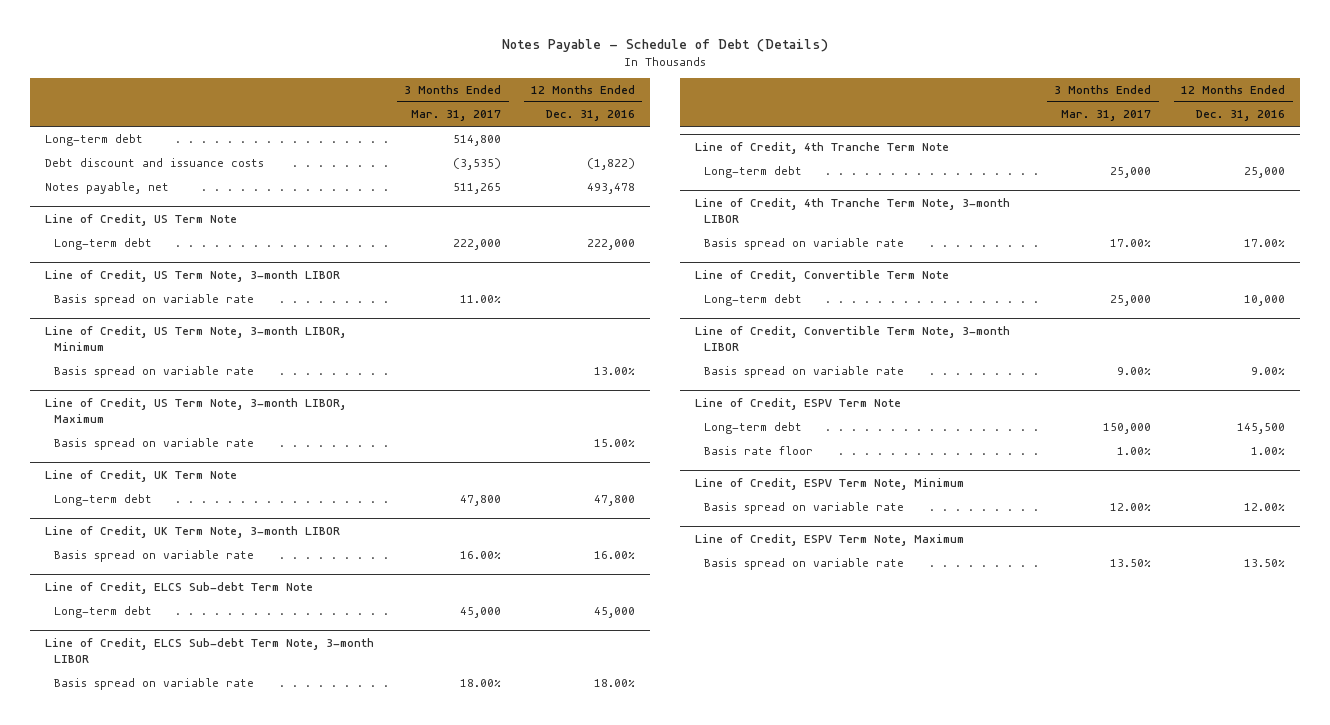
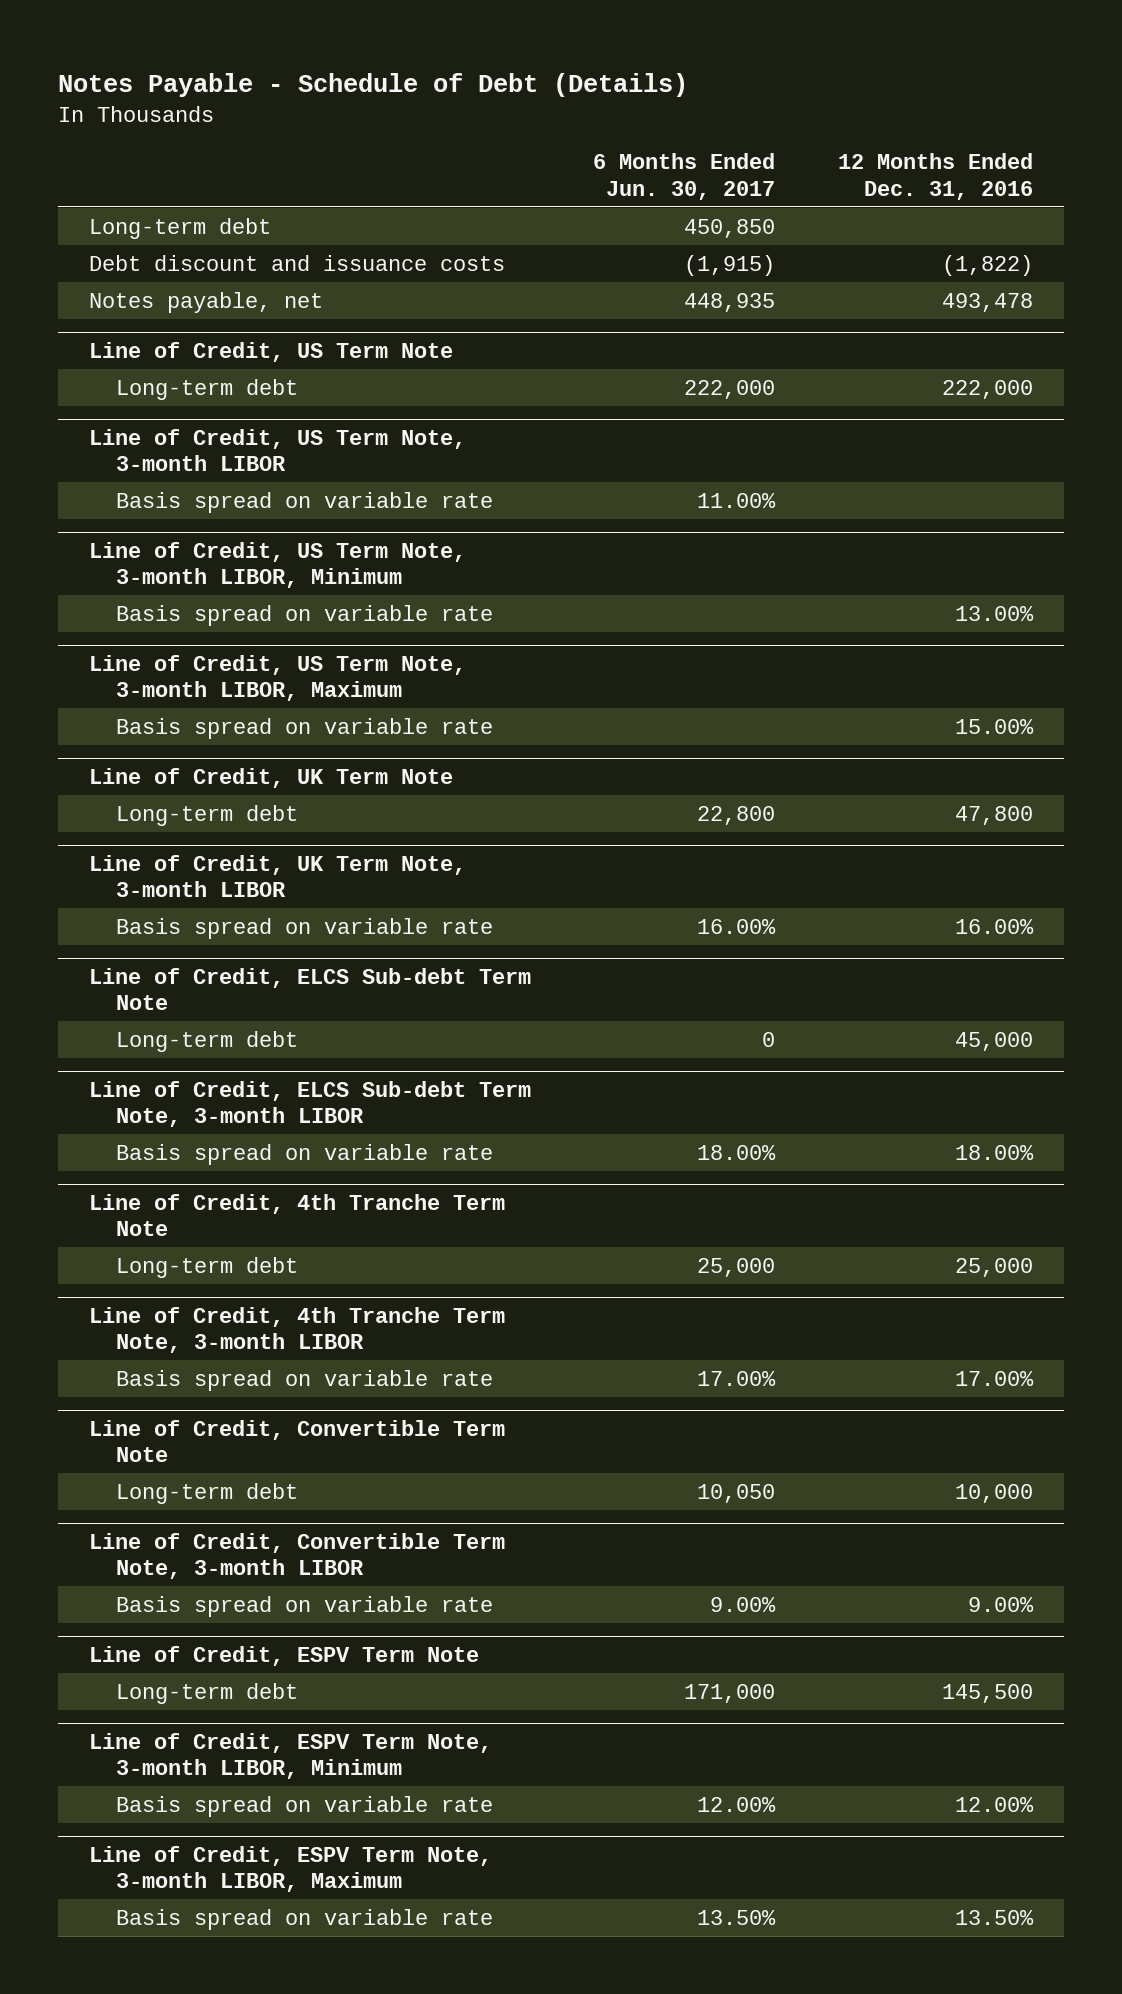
- | 3 Months Ended Mar. 31, 2017 | 12 Months Ended Dec. 31, 2016
+ | 6 Months Ended Jun. 30, 2017 | 12 Months Ended Dec. 31, 2016
@ Line of Credit, ESPV Term Note
- Basis rate floor | 1.00% | 1.00%
- Line of Credit, ESPV Term Note, Minimum
+ Line of Credit, ESPV Term Note, 3-month LIBOR, Minimum
- Line of Credit, ESPV Term Note, Maximum
+ Line of Credit, ESPV Term Note, 3-month LIBOR, Maximum

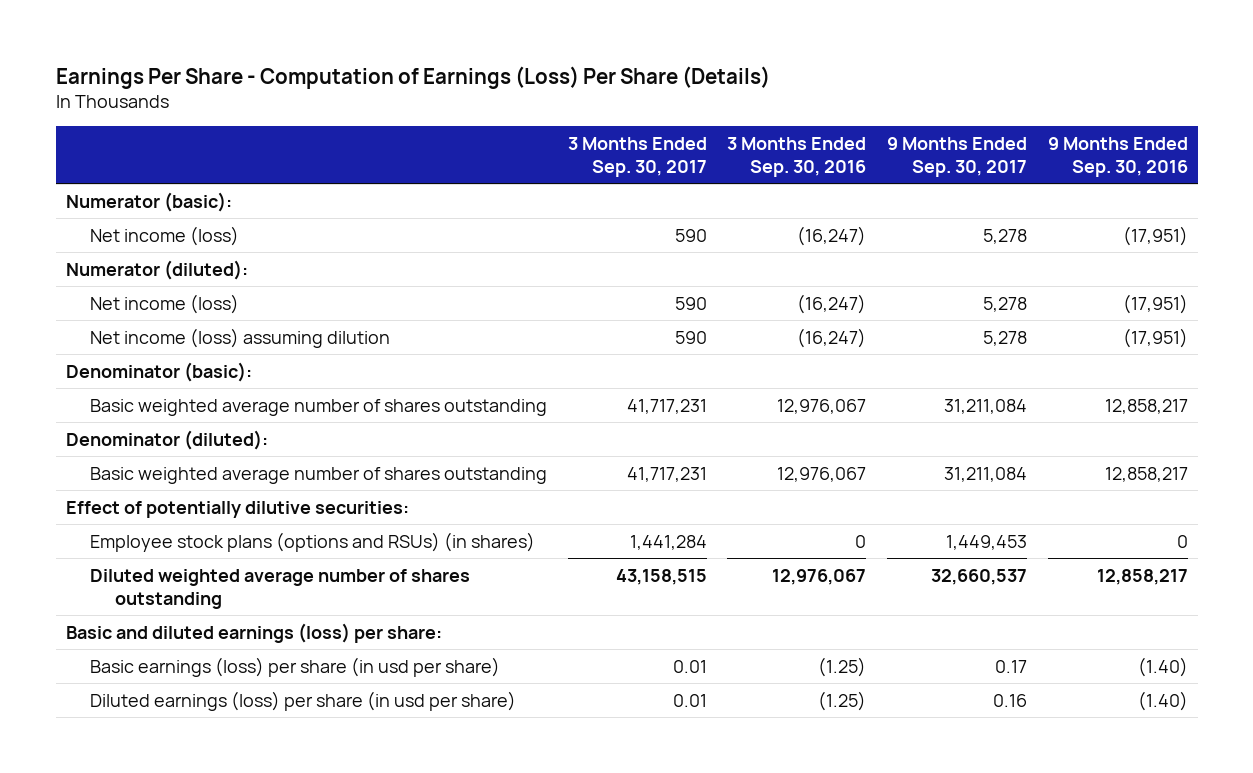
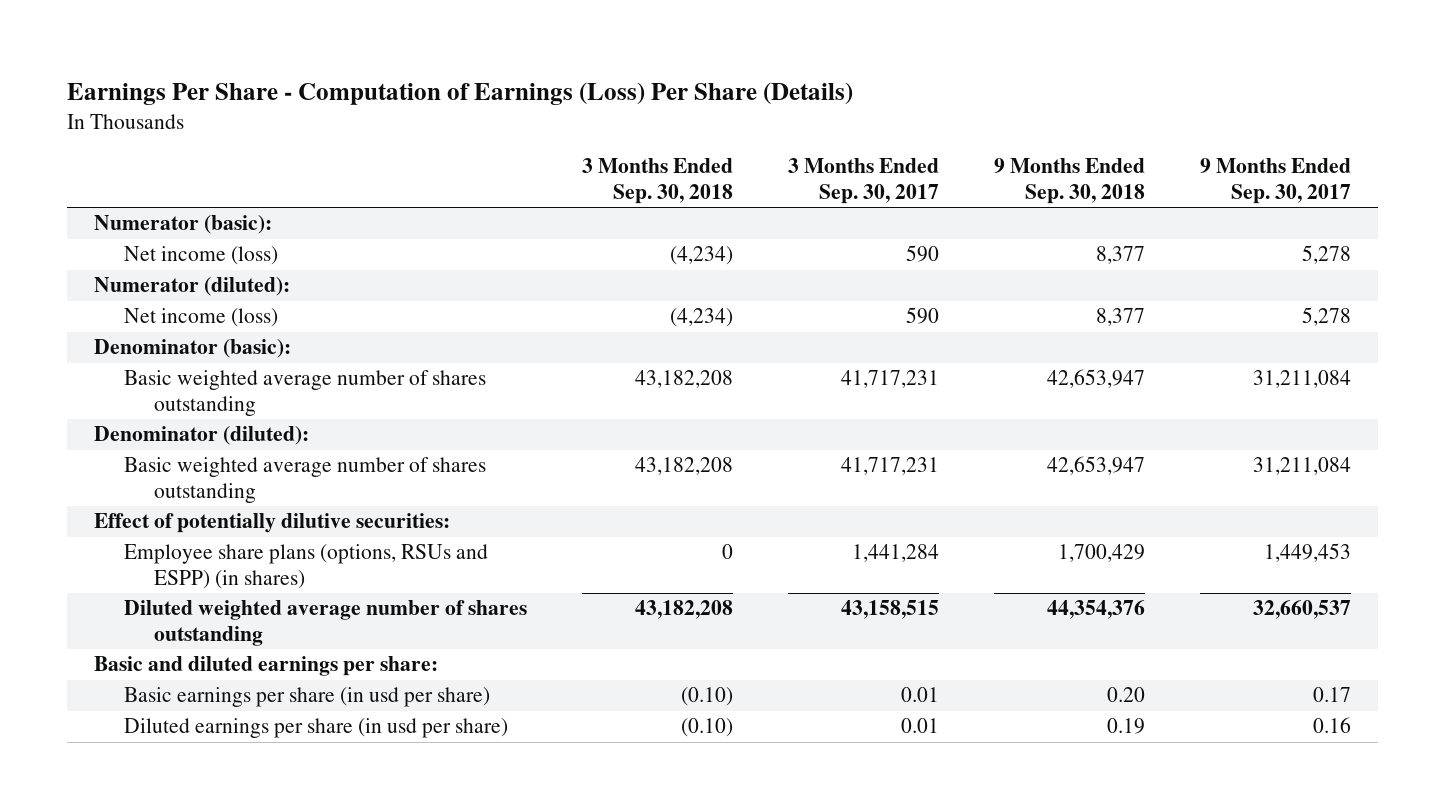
- | 3 Months Ended Sep. 30, 2017 | 3 Months Ended Sep. 30, 2016 | 9 Months Ended Sep. 30, 2017 | 9 Months Ended Sep. 30, 2016
+ | 3 Months Ended Sep. 30, 2018 | 3 Months Ended Sep. 30, 2017 | 9 Months Ended Sep. 30, 2018 | 9 Months Ended Sep. 30, 2017
- Net income (loss) assuming dilution | 590 | (16,247) | 5,278 | (17,951)
- Employee stock plans (options and RSUs) (in shares) | 1,441,284 | 0 | 1,449,453 | 0
+ Employee share plans (options, RSUs and ESPP) (in shares) | 0 | 1,441,284 | 1,700,429 | 1,449,453
- Basic and diluted earnings (loss) per share:
- Basic earnings (loss) per share (in usd per share) | 0.01 | (1.25) | 0.17 | (1.40)
- Diluted earnings (loss) per share (in usd per share) | 0.01 | (1.25) | 0.16 | (1.40)
+ Basic and diluted earnings per share:
+ Basic earnings per share (in usd per share) | (0.10) | 0.01 | 0.20 | 0.17
+ Diluted earnings per share (in usd per share) | (0.10) | 0.01 | 0.19 | 0.16

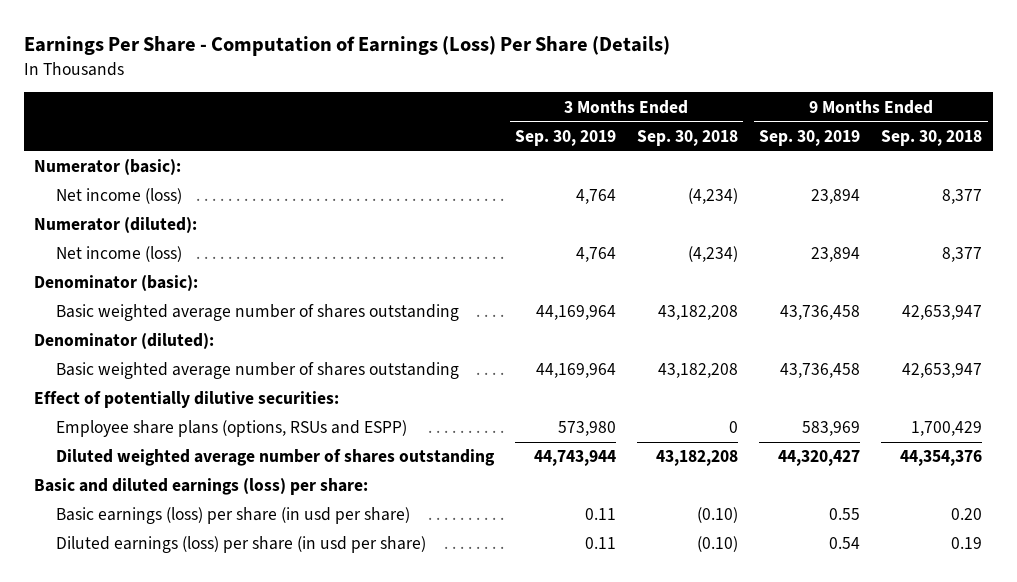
- | 3 Months Ended Sep. 30, 2018 | 3 Months Ended Sep. 30, 2017 | 9 Months Ended Sep. 30, 2018 | 9 Months Ended Sep. 30, 2017
+ | 3 Months Ended Sep. 30, 2019 | 3 Months Ended Sep. 30, 2018 | 9 Months Ended Sep. 30, 2019 | 9 Months Ended Sep. 30, 2018
- Employee share plans (options, RSUs and ESPP) (in shares) | 0 | 1,441,284 | 1,700,429 | 1,449,453
+ Employee share plans (options, RSUs and ESPP) | 573,980 | 0 | 583,969 | 1,700,429
- Basic and diluted earnings per share:
- Basic earnings per share (in usd per share) | (0.10) | 0.01 | 0.20 | 0.17
- Diluted earnings per share (in usd per share) | (0.10) | 0.01 | 0.19 | 0.16
+ Basic and diluted earnings (loss) per share:
+ Basic earnings (loss) per share (in usd per share) | 0.11 | (0.10) | 0.55 | 0.20
+ Diluted earnings (loss) per share (in usd per share) | 0.11 | (0.10) | 0.54 | 0.19

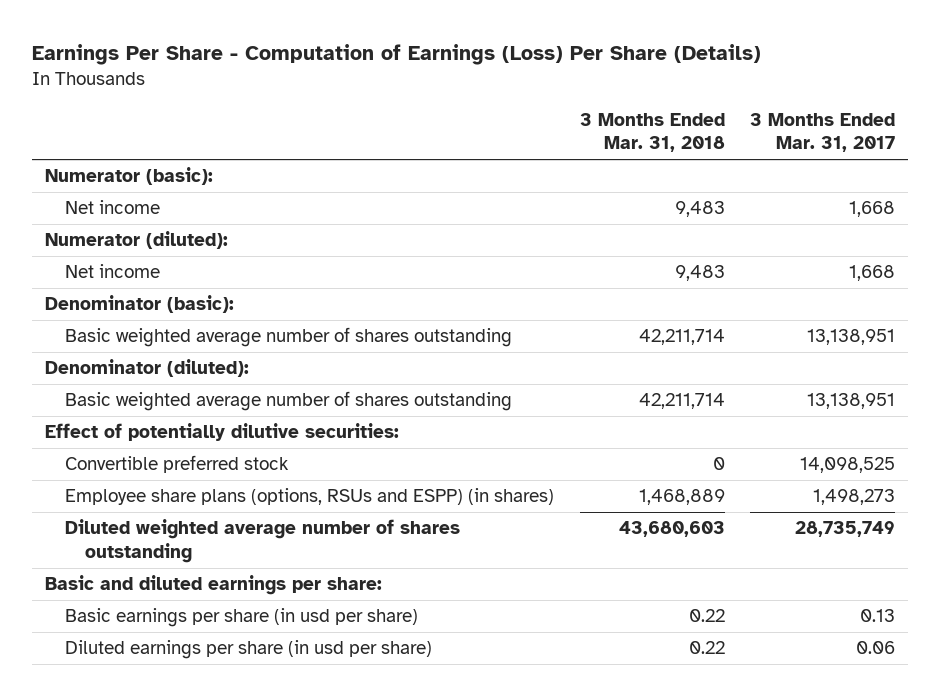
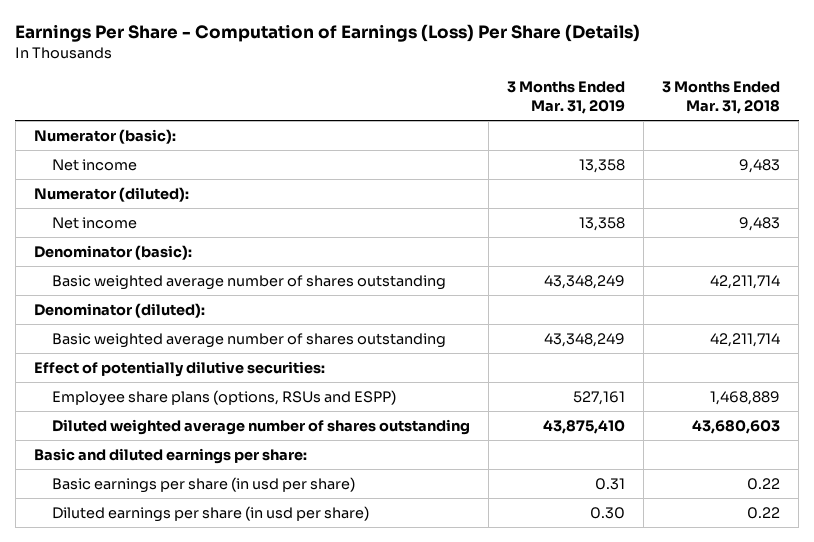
- | 3 Months Ended Mar. 31, 2018 | 3 Months Ended Mar. 31, 2017
+ | 3 Months Ended Mar. 31, 2019 | 3 Months Ended Mar. 31, 2018
- Convertible preferred stock | 0 | 14,098,525
- Employee share plans (options, RSUs and ESPP) (in shares) | 1,468,889 | 1,498,273
+ Employee share plans (options, RSUs and ESPP) | 527,161 | 1,468,889

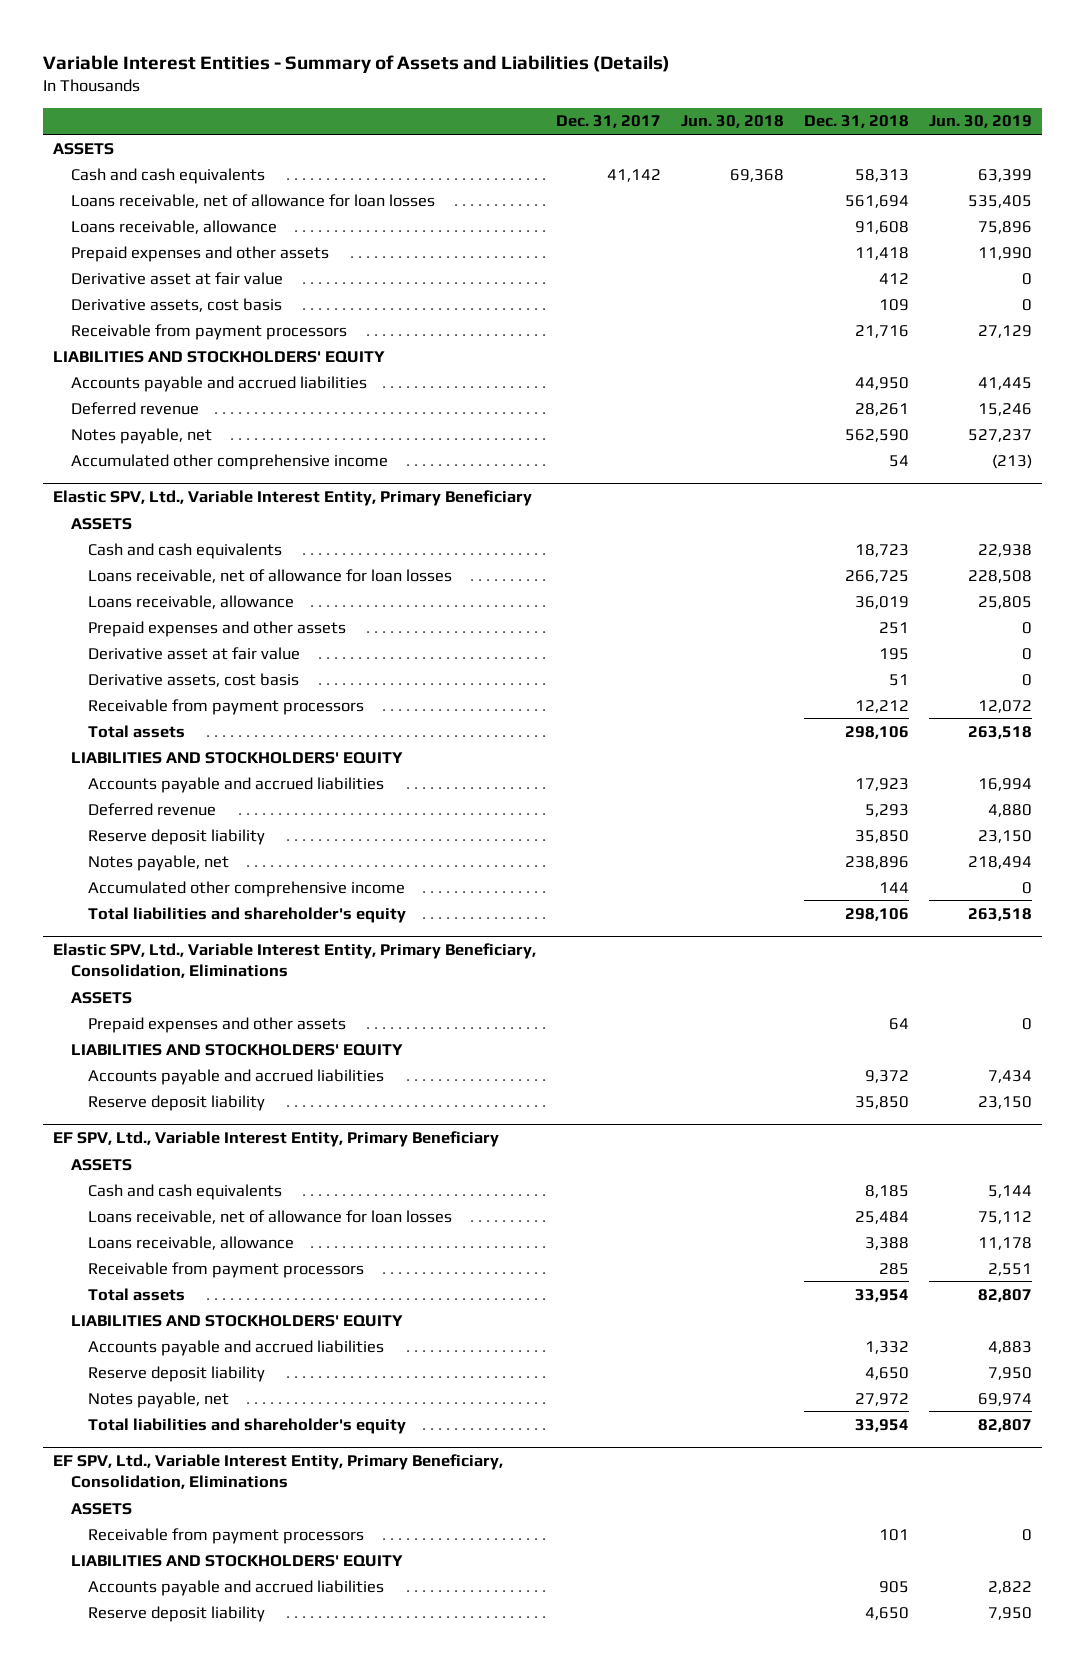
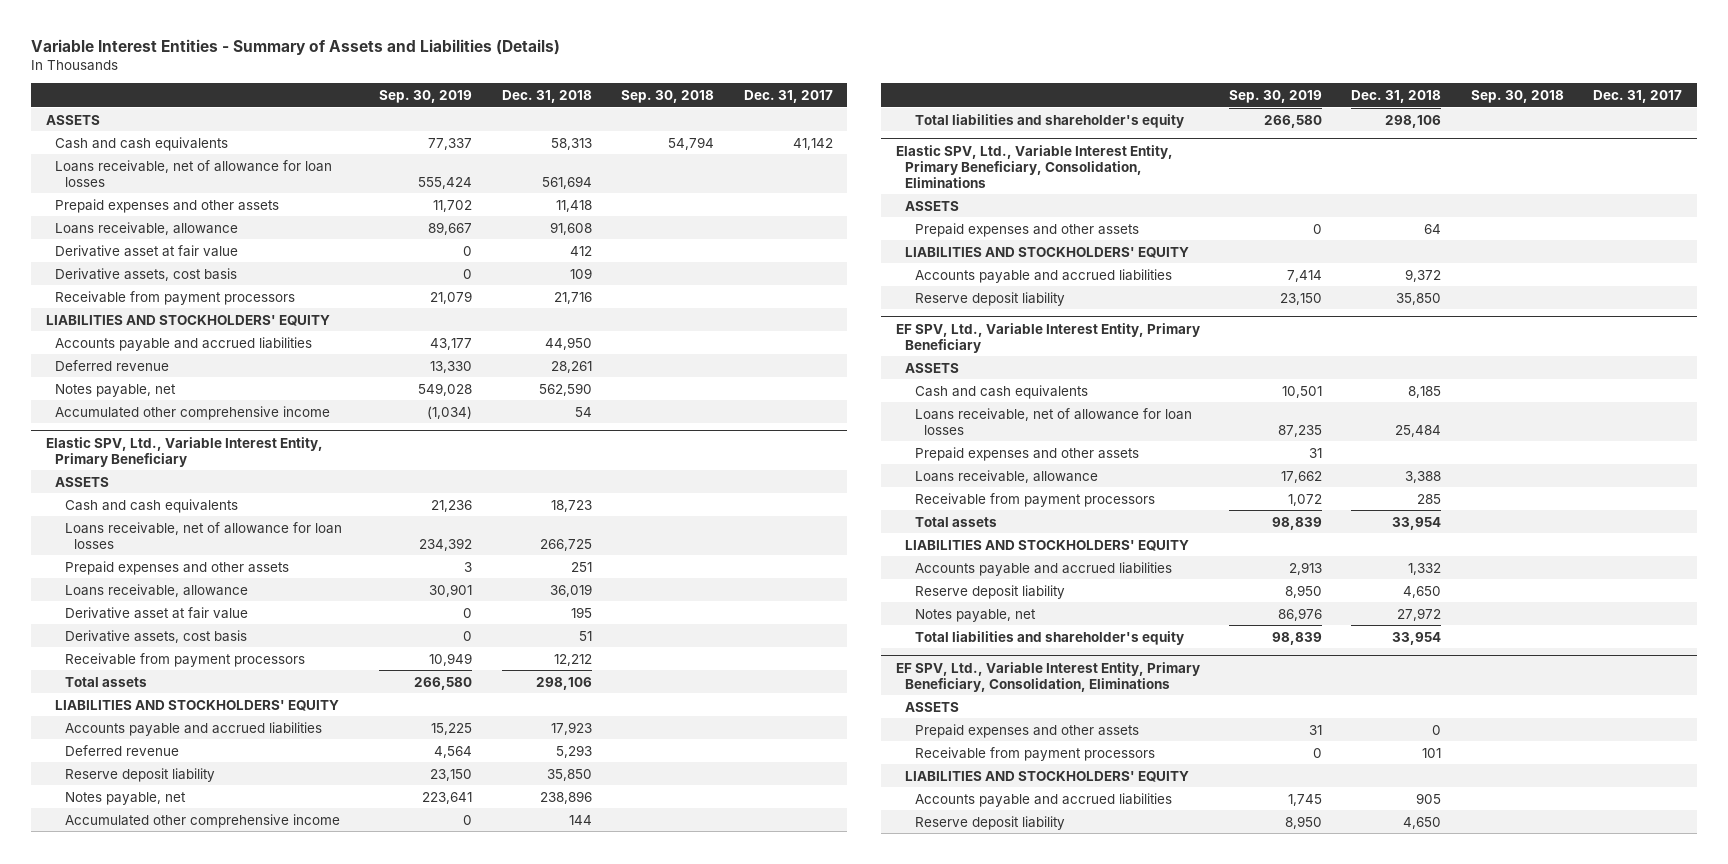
- | Dec. 31, 2017 | Jun. 30, 2018 | Dec. 31, 2018 | Jun. 30, 2019
+ | Sep. 30, 2019 | Dec. 31, 2018 | Sep. 30, 2018 | Dec. 31, 2017
moved down: Loans receivable, allowance | 89,667 | 91,608 | |
@ Elastic SPV, Ltd., Variable Interest Entity, Primary Beneficiary
moved down: Loans receivable, allowance | 30,901 | 36,019 | |
@ EF SPV, Ltd., Variable Interest Entity, Primary Beneficiary
+ Prepaid expenses and other assets | 31 | | |
@ EF SPV, Ltd., Variable Interest Entity, Primary Beneficiary, Consolidation, Eliminations
+ Prepaid expenses and other assets | 31 | 0 | |

